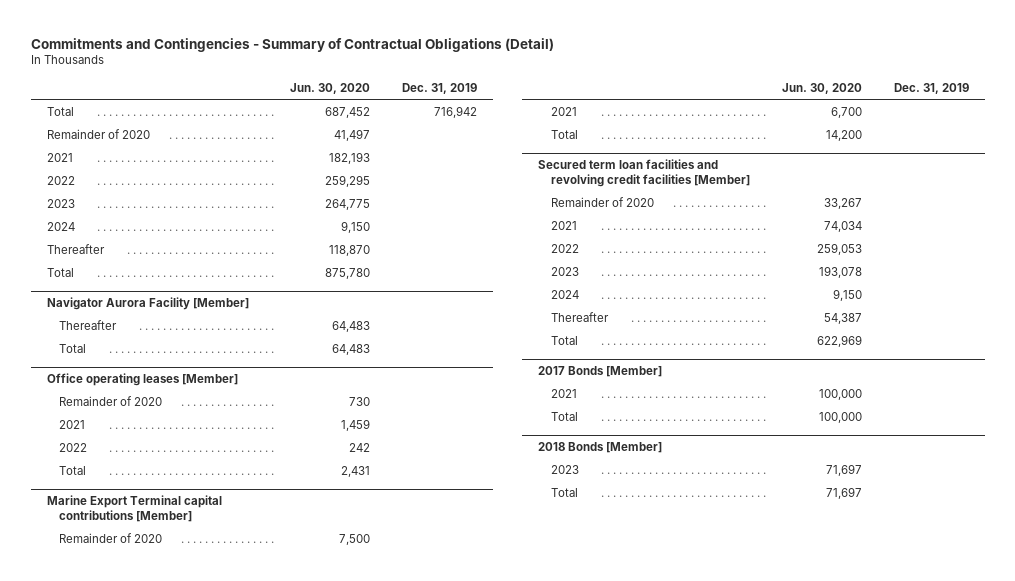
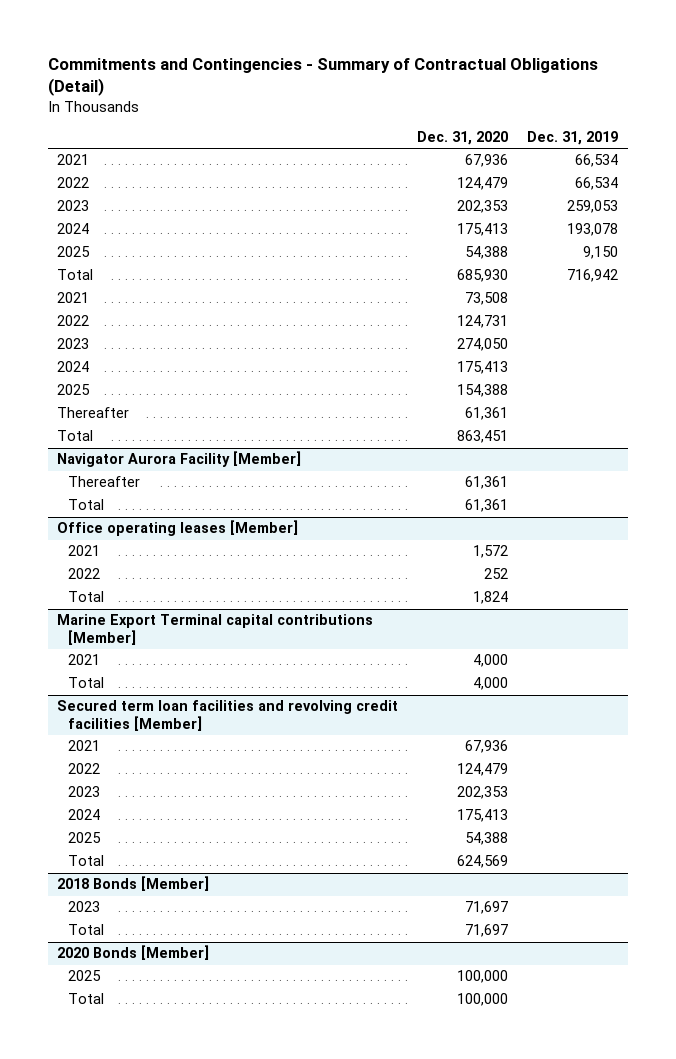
- | Jun. 30, 2020 | Dec. 31, 2019
+ | Dec. 31, 2020 | Dec. 31, 2019
+ 2021 | 67,936 | 66,534
+ 2022 | 124,479 | 66,534
+ 2023 | 202,353 | 259,053
+ 2024 | 175,413 | 193,078
+ 2025 | 54,388 | 9,150
- Remainder of 2020 | 41,497 |
+ 2025 | 154,388 |
@ Office operating leases [Member]
- Remainder of 2020 | 730 |
@ Marine Export Terminal capital contributions [Member]
- Remainder of 2020 | 7,500 |
@ Secured term loan facilities and revolving credit facilities [Member]
- Remainder of 2020 | 33,267 |
- Thereafter | 54,387 |
+ 2025 | 54,388 |
- 2017 Bonds [Member]
- 2021 | 100,000 |
- Total | 100,000 |
+ 2020 Bonds [Member]
+ 2025 | 100,000 |
+ Total | 100,000 |

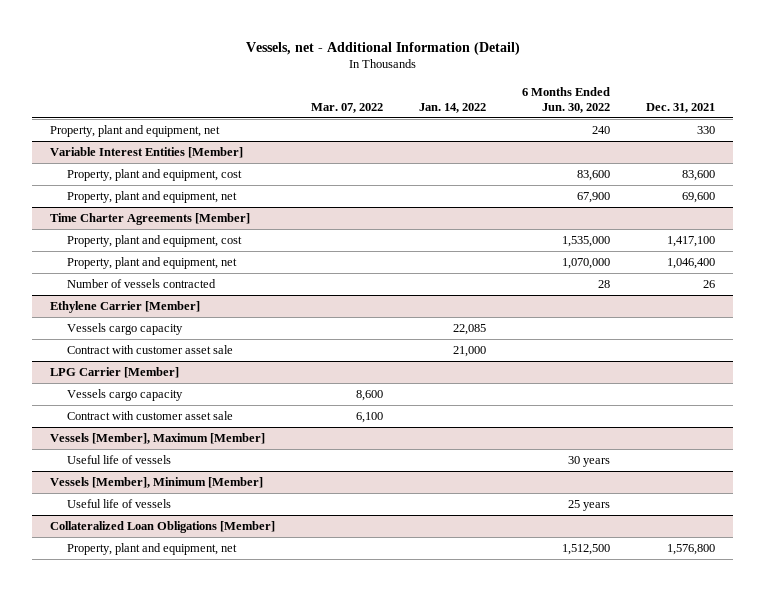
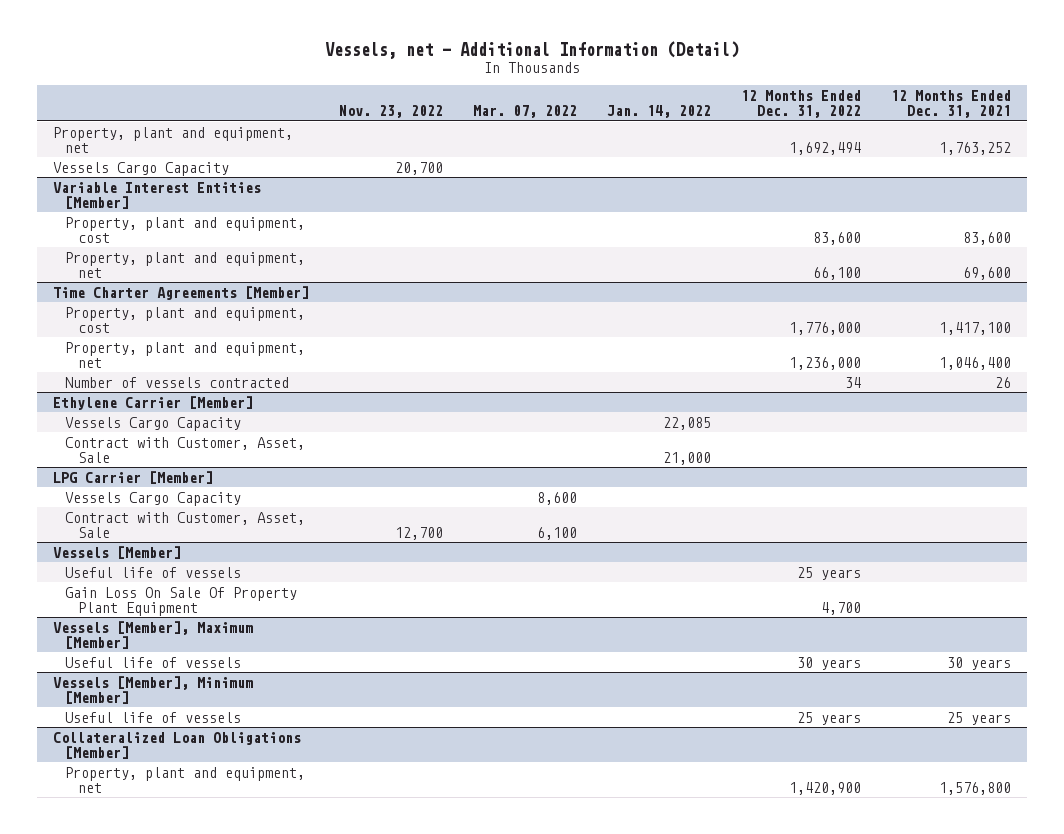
- | Mar. 07, 2022 | Jan. 14, 2022 | 6 Months Ended Jun. 30, 2022 | Dec. 31, 2021
+ | Nov. 23, 2022 | Mar. 07, 2022 | Jan. 14, 2022 | 12 Months Ended Dec. 31, 2022 | 12 Months Ended Dec. 31, 2021
+ Vessels Cargo Capacity | 20,700 | | | |
@ Ethylene Carrier [Member]
- Vessels cargo capacity | | 22,085 | |
- Contract with customer asset sale | | 21,000 | |
+ Vessels Cargo Capacity | | | 22,085 | |
+ Contract with Customer, Asset, Sale | | | 21,000 | |
@ LPG Carrier [Member]
- Vessels cargo capacity | 8,600 | | |
- Contract with customer asset sale | 6,100 | | |
+ Vessels Cargo Capacity | | 8,600 | | |
+ Contract with Customer, Asset, Sale | 12,700 | 6,100 | | |
+ Vessels [Member]
+ Useful life of vessels | | | | 25 years |
+ Gain Loss On Sale Of Property Plant Equipment | | | | 4,700 |

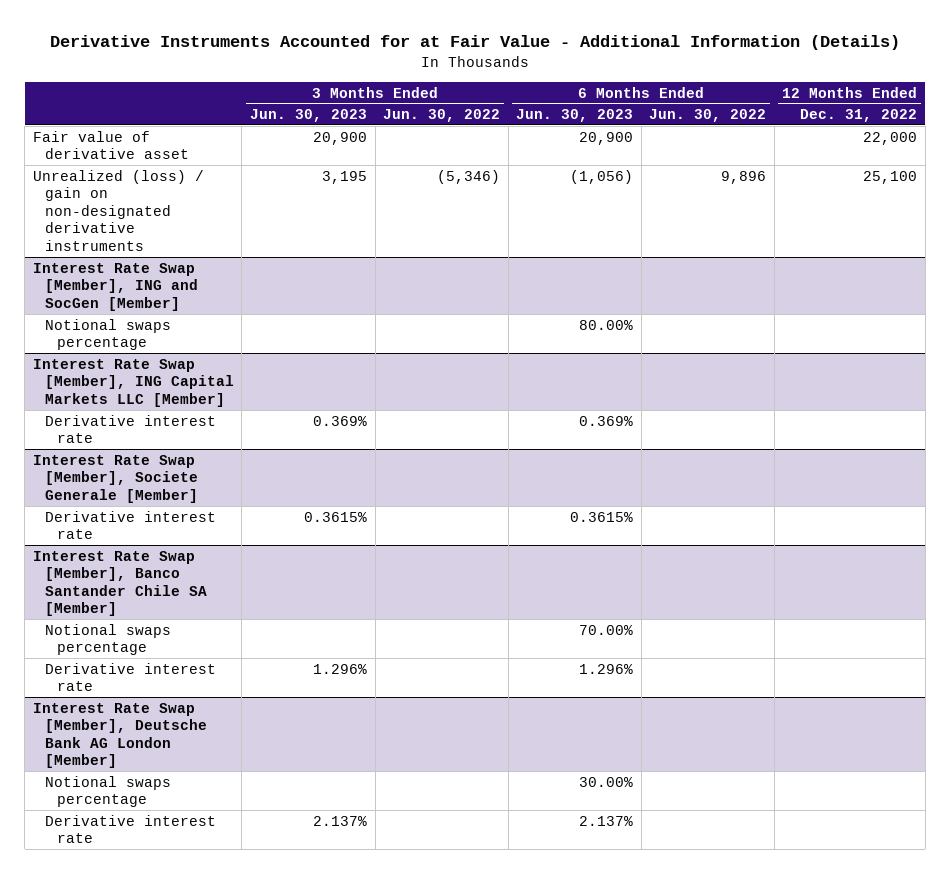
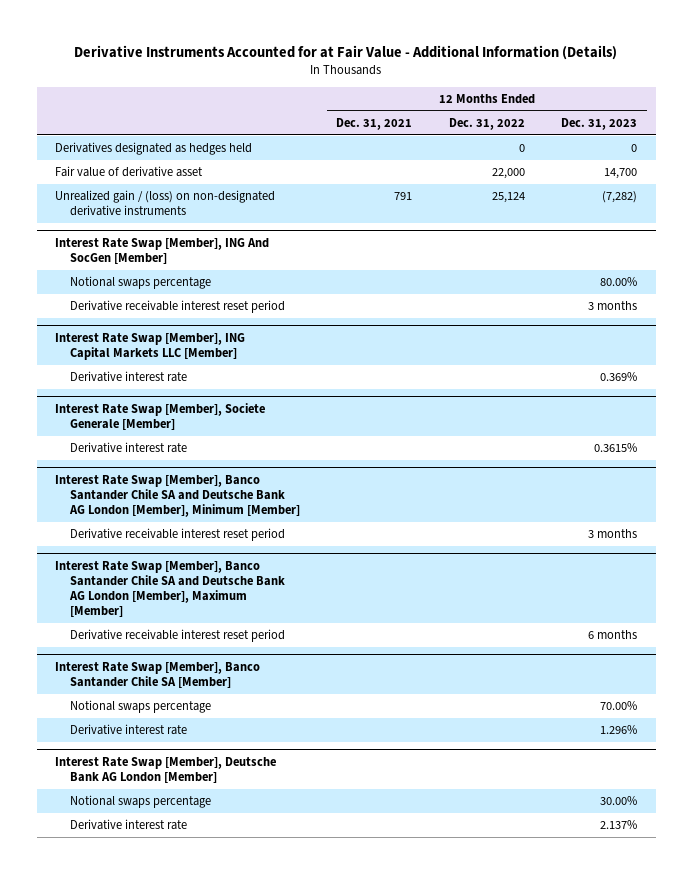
- | 3 Months Ended Jun. 30, 2023 | 3 Months Ended Jun. 30, 2022 | 6 Months Ended Jun. 30, 2023 | 6 Months Ended Jun. 30, 2022 | 12 Months Ended Dec. 31, 2022
+ | 12 Months Ended Dec. 31, 2021 | 12 Months Ended Dec. 31, 2022 | 12 Months Ended Dec. 31, 2023
+ Derivatives designated as hedges held | | 0 | 0
- Unrealized (loss) / gain on non-designated derivative instruments | 3,195 | (5,346) | (1,056) | 9,896 | 25,100
- Interest Rate Swap [Member], ING and SocGen [Member]
+ Unrealized gain / (loss) on non-designated derivative instruments | 791 | 25,124 | (7,282)
+ Interest Rate Swap [Member], ING And SocGen [Member]
+ Derivative receivable interest reset period | | | 3 months
+ Interest Rate Swap [Member], Banco Santander Chile SA and Deutsche Bank AG London [Member], Minimum [Member]
+ Derivative receivable interest reset period | | | 3 months
+ Interest Rate Swap [Member], Banco Santander Chile SA and Deutsche Bank AG London [Member], Maximum [Member]
+ Derivative receivable interest reset period | | | 6 months

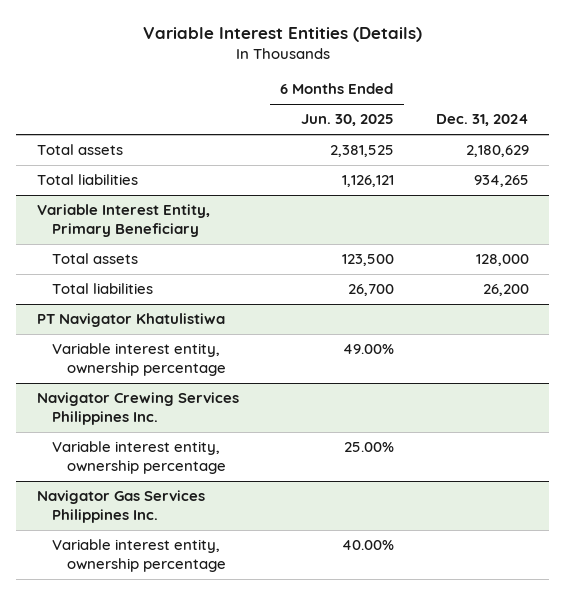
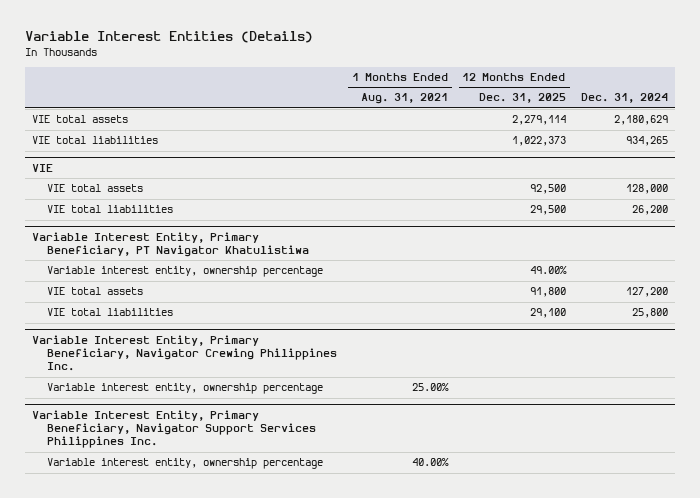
- | 6 Months Ended Jun. 30, 2025 | Dec. 31, 2024
+ | 1 Months Ended Aug. 31, 2021 | 12 Months Ended Dec. 31, 2025 | Dec. 31, 2024
- Total assets | 2,381,525 | 2,180,629
- Total liabilities | 1,126,121 | 934,265
- Variable Interest Entity, Primary Beneficiary
- Total assets | 123,500 | 128,000
- Total liabilities | 26,700 | 26,200
- PT Navigator Khatulistiwa
+ VIE total assets | | 2,279,114 | 2,180,629
+ VIE total liabilities | | 1,022,373 | 934,265
+ VIE
+ VIE total assets | | 92,500 | 128,000
+ VIE total liabilities | | 29,500 | 26,200
+ Variable Interest Entity, Primary Beneficiary, PT Navigator Khatulistiwa
- Navigator Crewing Services Philippines Inc.
- Variable interest entity, ownership percentage | 25.00% |
- Navigator Gas Services Philippines Inc.
- Variable interest entity, ownership percentage | 40.00% |
+ VIE total assets | | 91,800 | 127,200
+ VIE total liabilities | | 29,100 | 25,800
+ Variable Interest Entity, Primary Beneficiary, Navigator Crewing Philippines Inc.
+ Variable interest entity, ownership percentage | 25.00% | |
+ Variable Interest Entity, Primary Beneficiary, Navigator Support Services Philippines Inc.
+ Variable interest entity, ownership percentage | 40.00% | |

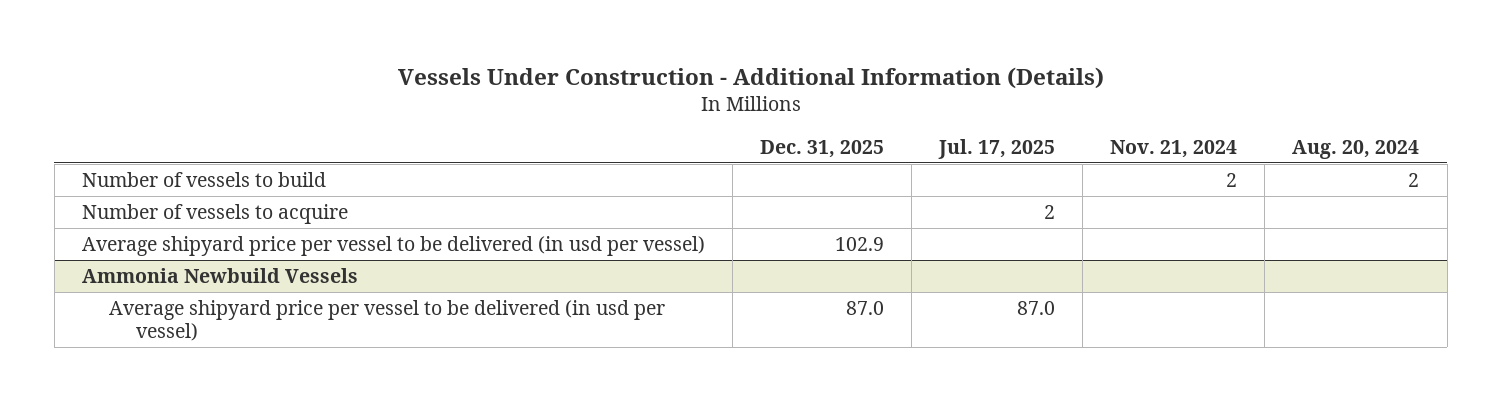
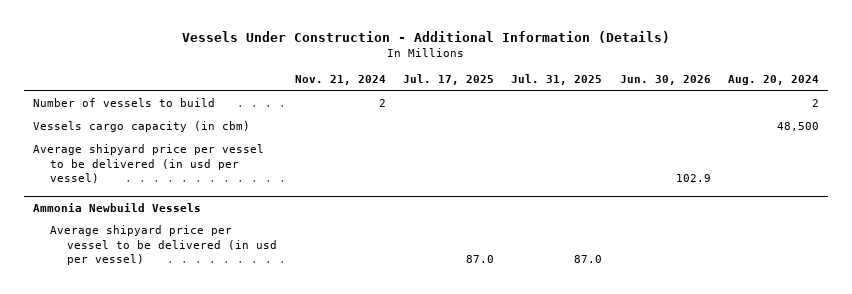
- | Dec. 31, 2025 | Jul. 17, 2025 | Nov. 21, 2024 | Aug. 20, 2024
+ | Nov. 21, 2024 | Jul. 17, 2025 | Jul. 31, 2025 | Jun. 30, 2026 | Aug. 20, 2024
- Number of vessels to acquire | | 2 | |
+ Vessels cargo capacity (in cbm) | | | | | 48,500

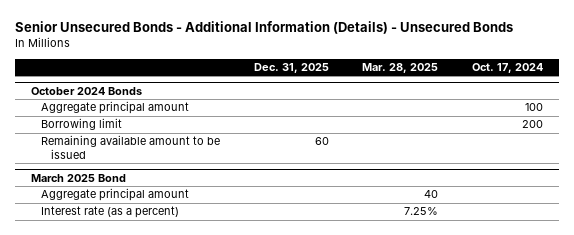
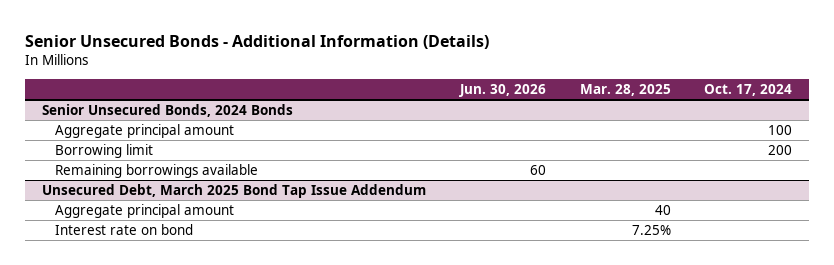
- Senior Unsecured Bonds - Additional Information (Details) - Unsecured Bonds
+ Senior Unsecured Bonds - Additional Information (Details)
- | Dec. 31, 2025 | Mar. 28, 2025 | Oct. 17, 2024
+ | Jun. 30, 2026 | Mar. 28, 2025 | Oct. 17, 2024
- October 2024 Bonds
+ Senior Unsecured Bonds, 2024 Bonds
- Remaining available amount to be issued | 60 | |
- March 2025 Bond
+ Remaining borrowings available | 60 | |
+ Unsecured Debt, March 2025 Bond Tap Issue Addendum
- Interest rate (as a percent) | | 7.25% |
+ Interest rate on bond | | 7.25% |

